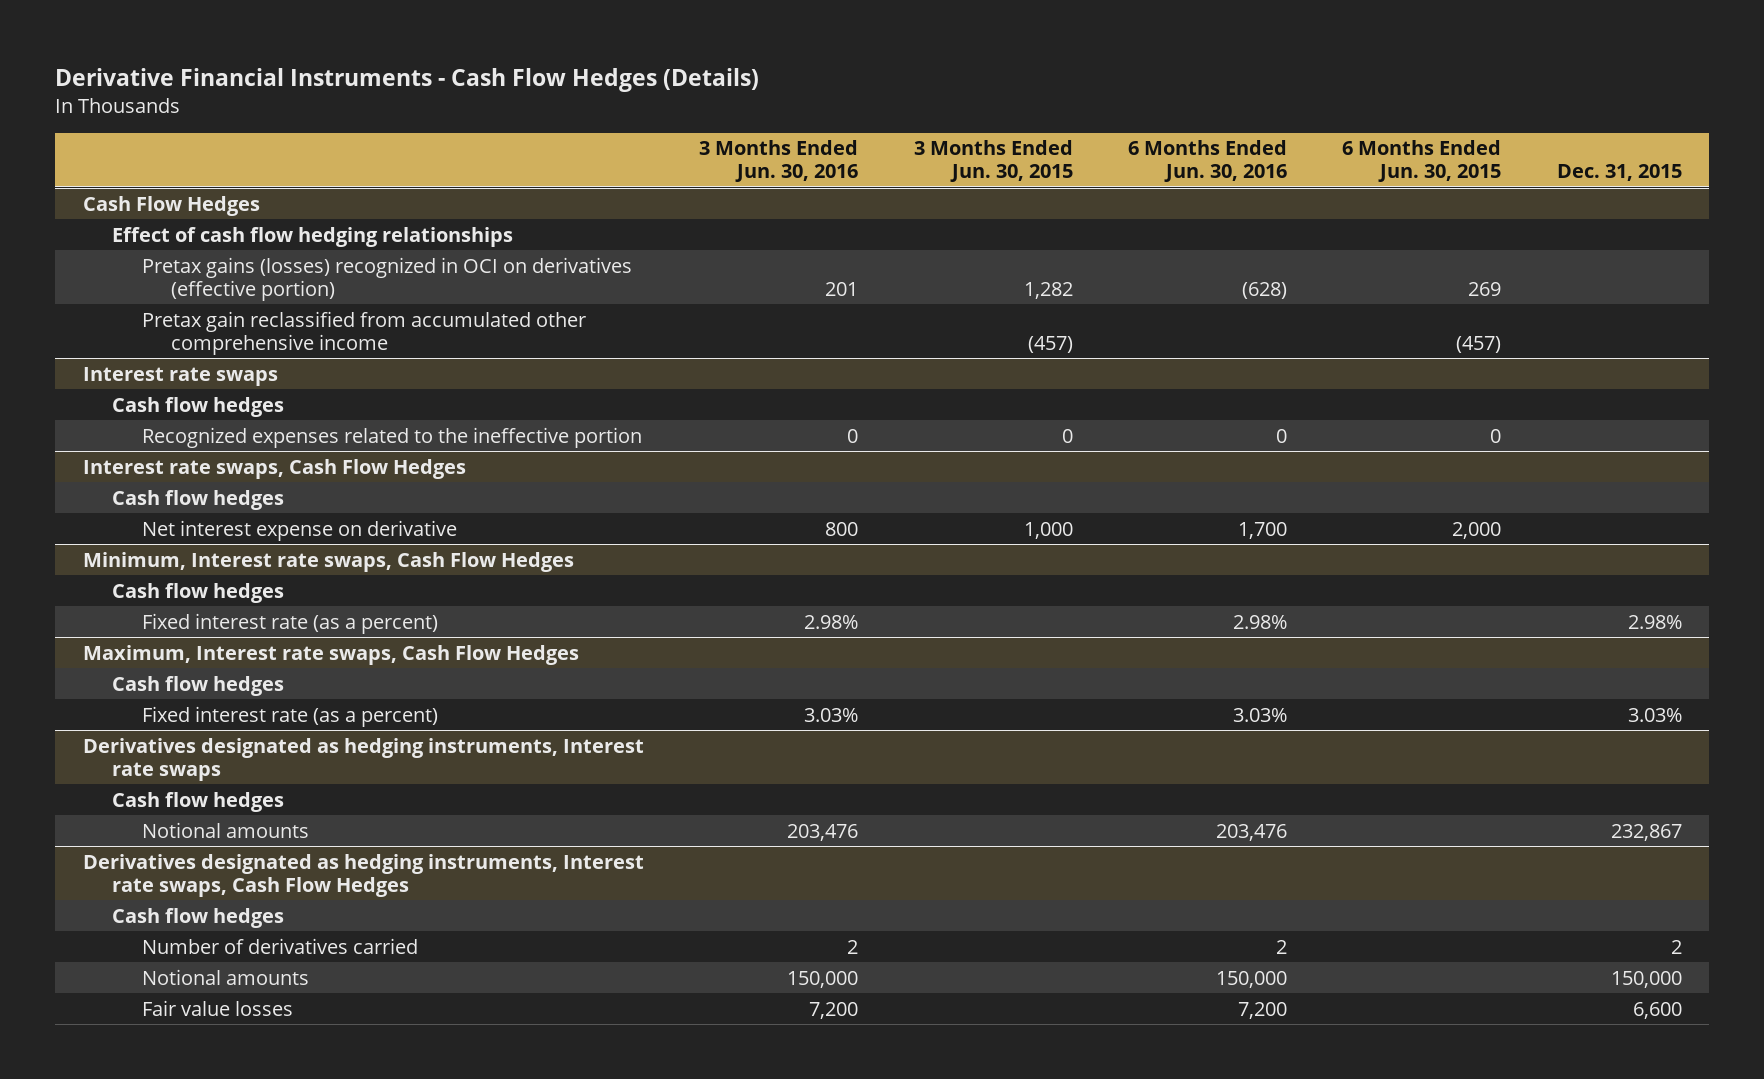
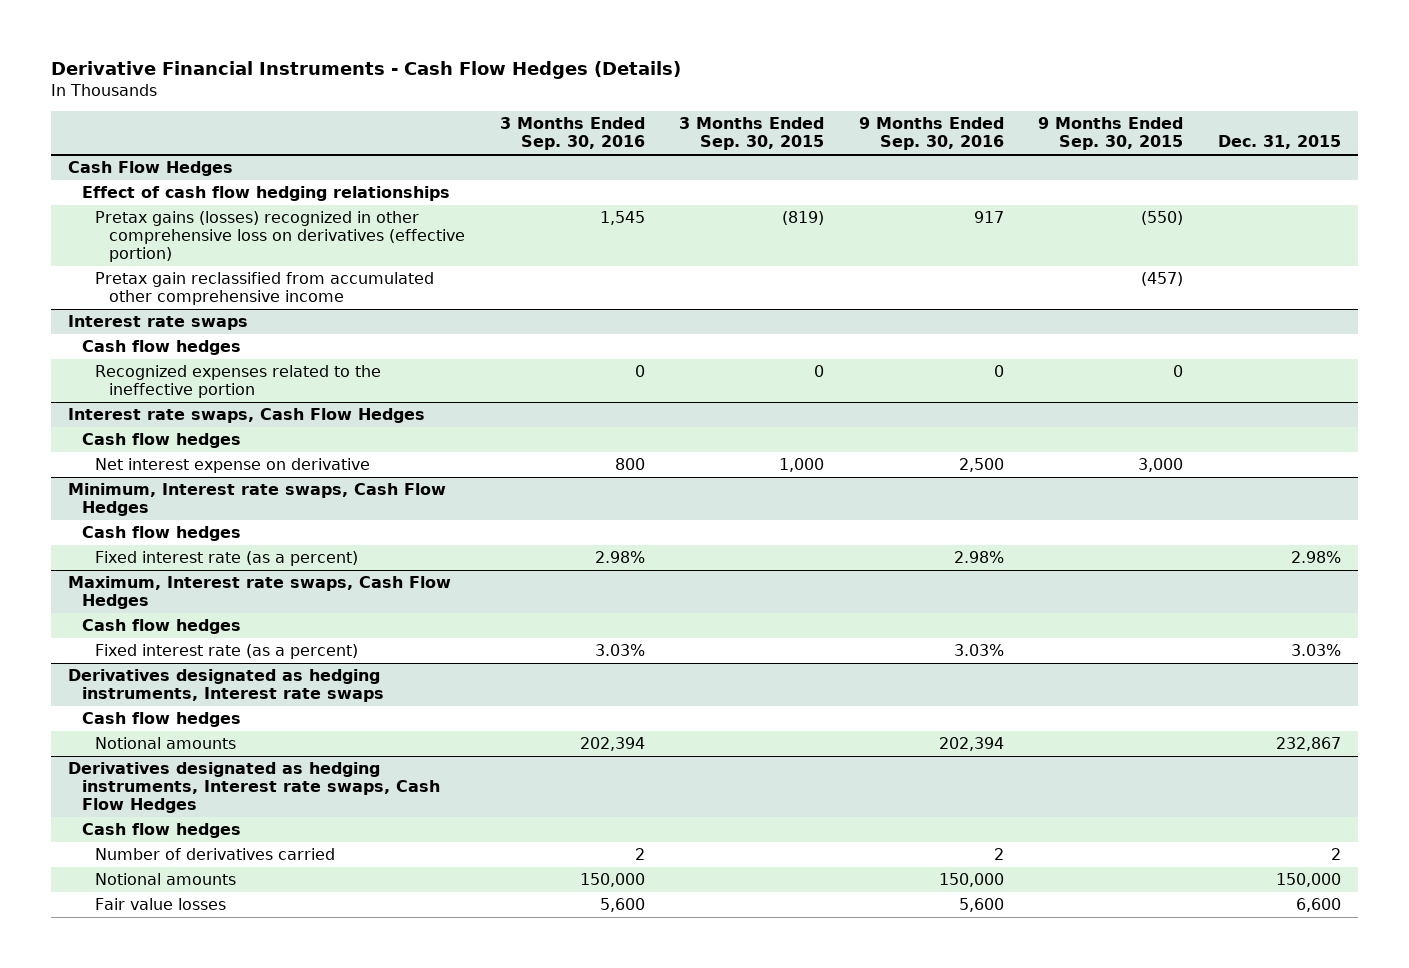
- | 3 Months Ended Jun. 30, 2016 | 3 Months Ended Jun. 30, 2015 | 6 Months Ended Jun. 30, 2016 | 6 Months Ended Jun. 30, 2015 | Dec. 31, 2015
+ | 3 Months Ended Sep. 30, 2016 | 3 Months Ended Sep. 30, 2015 | 9 Months Ended Sep. 30, 2016 | 9 Months Ended Sep. 30, 2015 | Dec. 31, 2015
@ Cash Flow Hedges
- Pretax gains (losses) recognized in OCI on derivatives (effective portion) | 201 | 1,282 | (628) | 269 |
+ Pretax gains (losses) recognized in other comprehensive loss on derivatives (effective portion) | 1,545 | (819) | 917 | (550) |

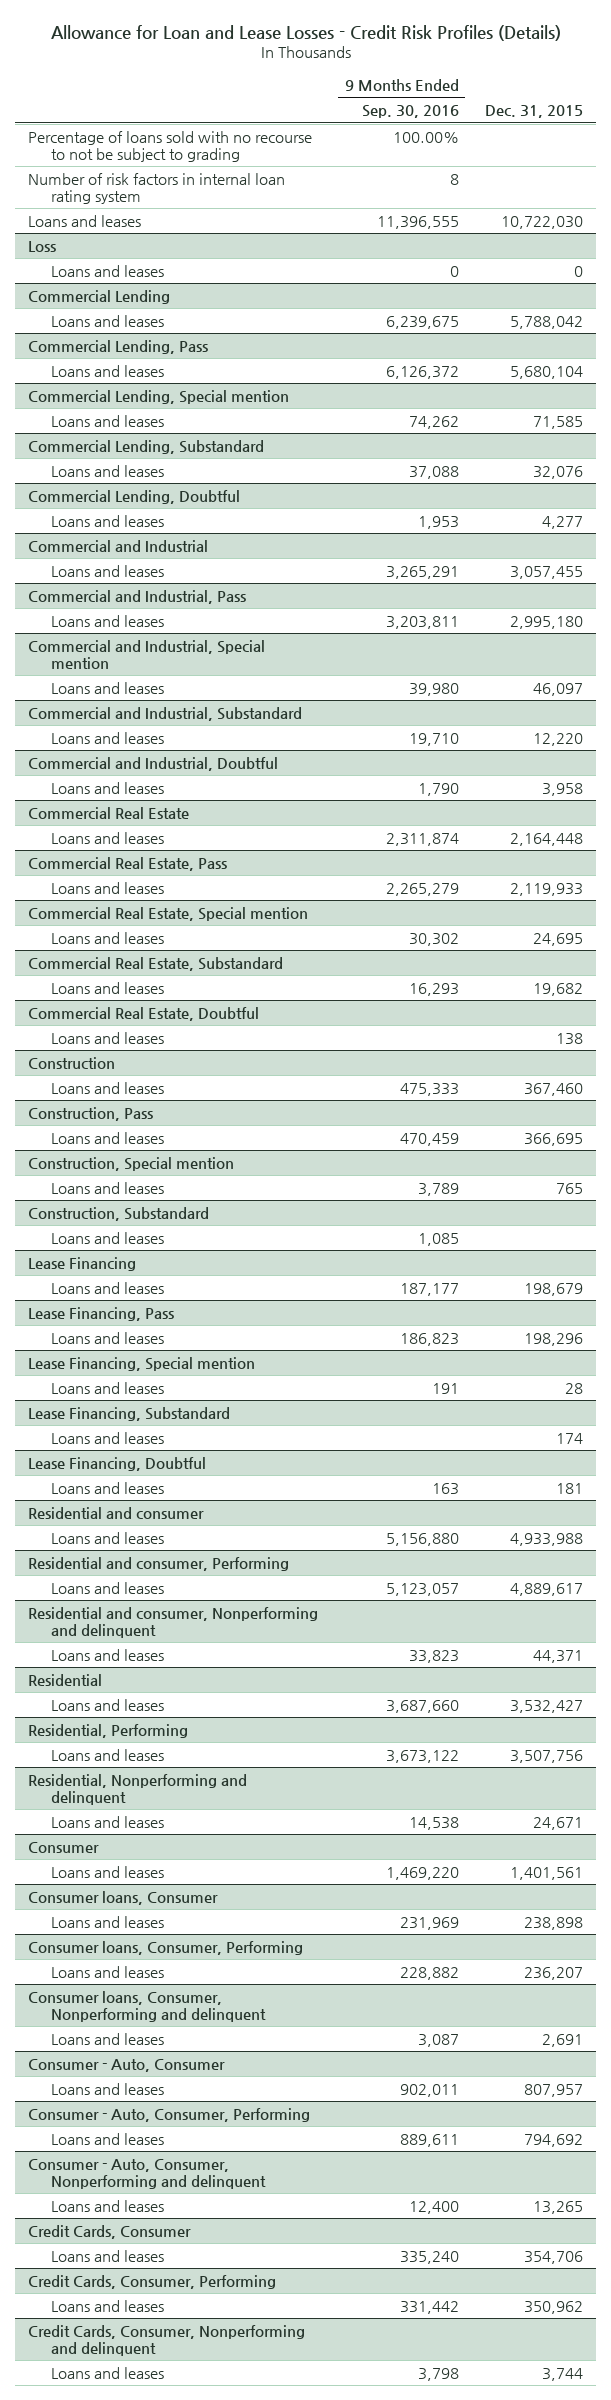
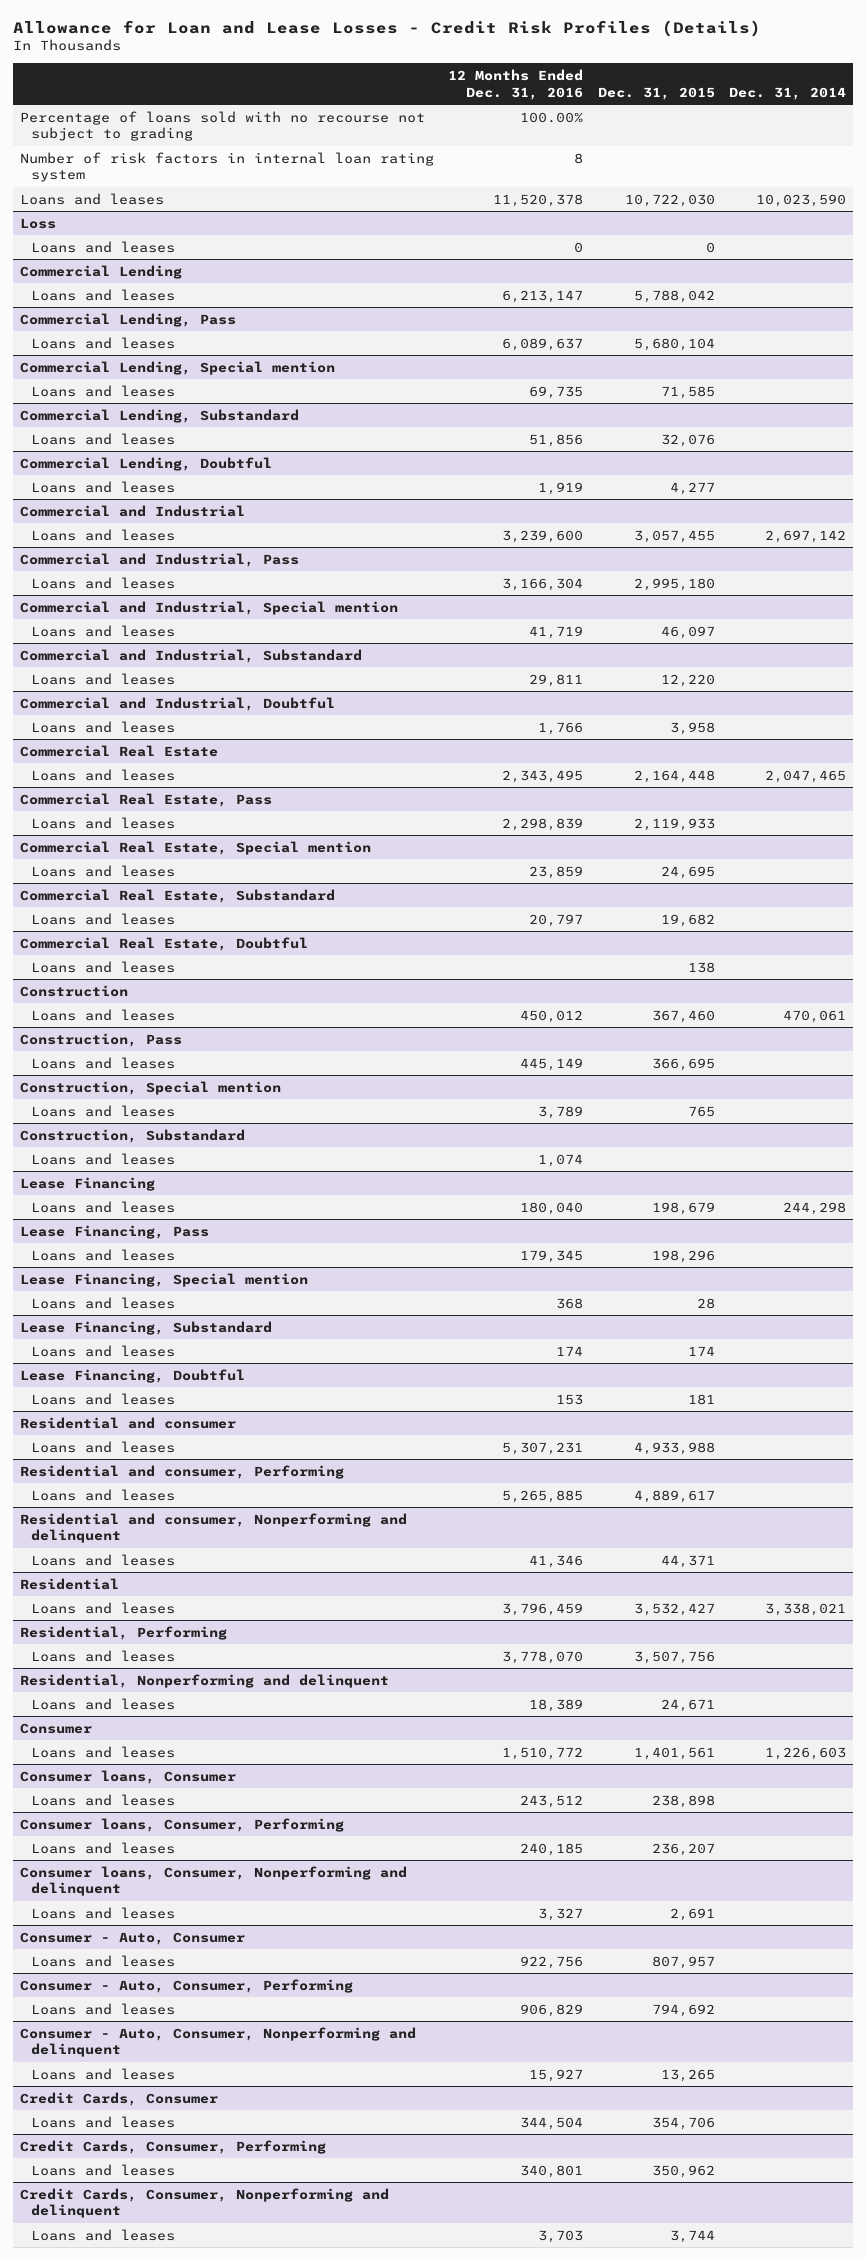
- | 9 Months Ended Sep. 30, 2016 | Dec. 31, 2015
+ | 12 Months Ended Dec. 31, 2016 | Dec. 31, 2015 | Dec. 31, 2014
- Percentage of loans sold with no recourse to not be subject to grading | 100.00% |
+ Percentage of loans sold with no recourse not subject to grading | 100.00% | |

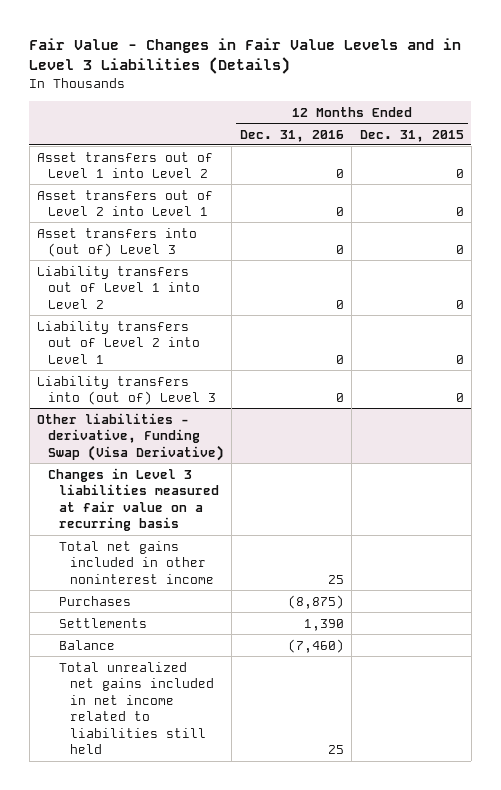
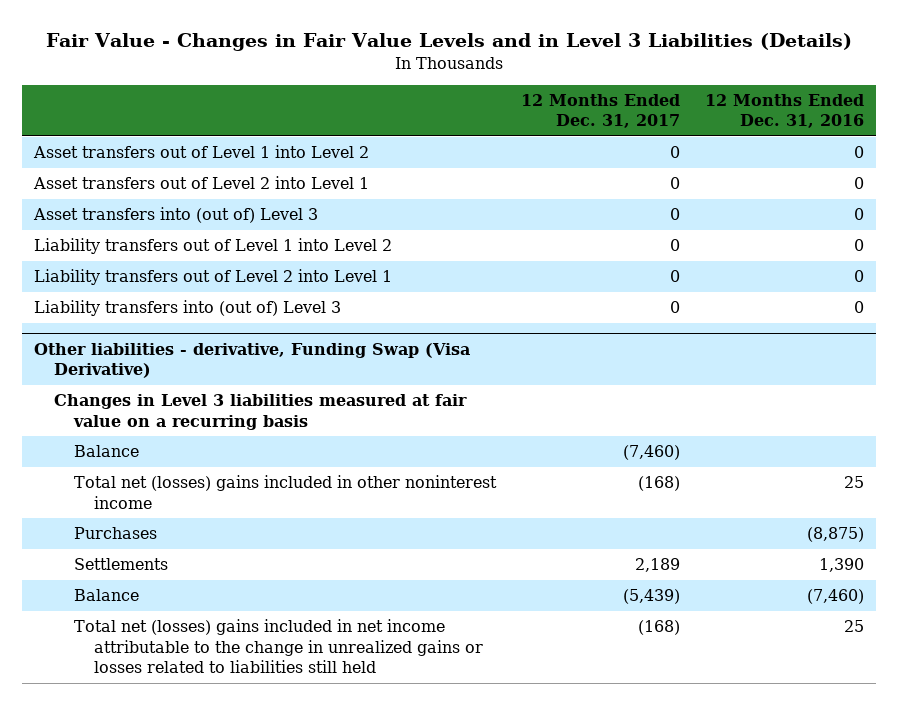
- | 12 Months Ended Dec. 31, 2016 | 12 Months Ended Dec. 31, 2015
+ | 12 Months Ended Dec. 31, 2017 | 12 Months Ended Dec. 31, 2016
@ Other liabilities - derivative, Funding Swap (Visa Derivative)
- Total net gains included in other noninterest income | 25 |
+ Balance | (7,460) |
+ Total net (losses) gains included in other noninterest income | (168) | 25
- Total unrealized net gains included in net income related to liabilities still held | 25 |
+ Total net (losses) gains included in net income attributable to the change in unrealized gains or losses related to liabilities still held | (168) | 25

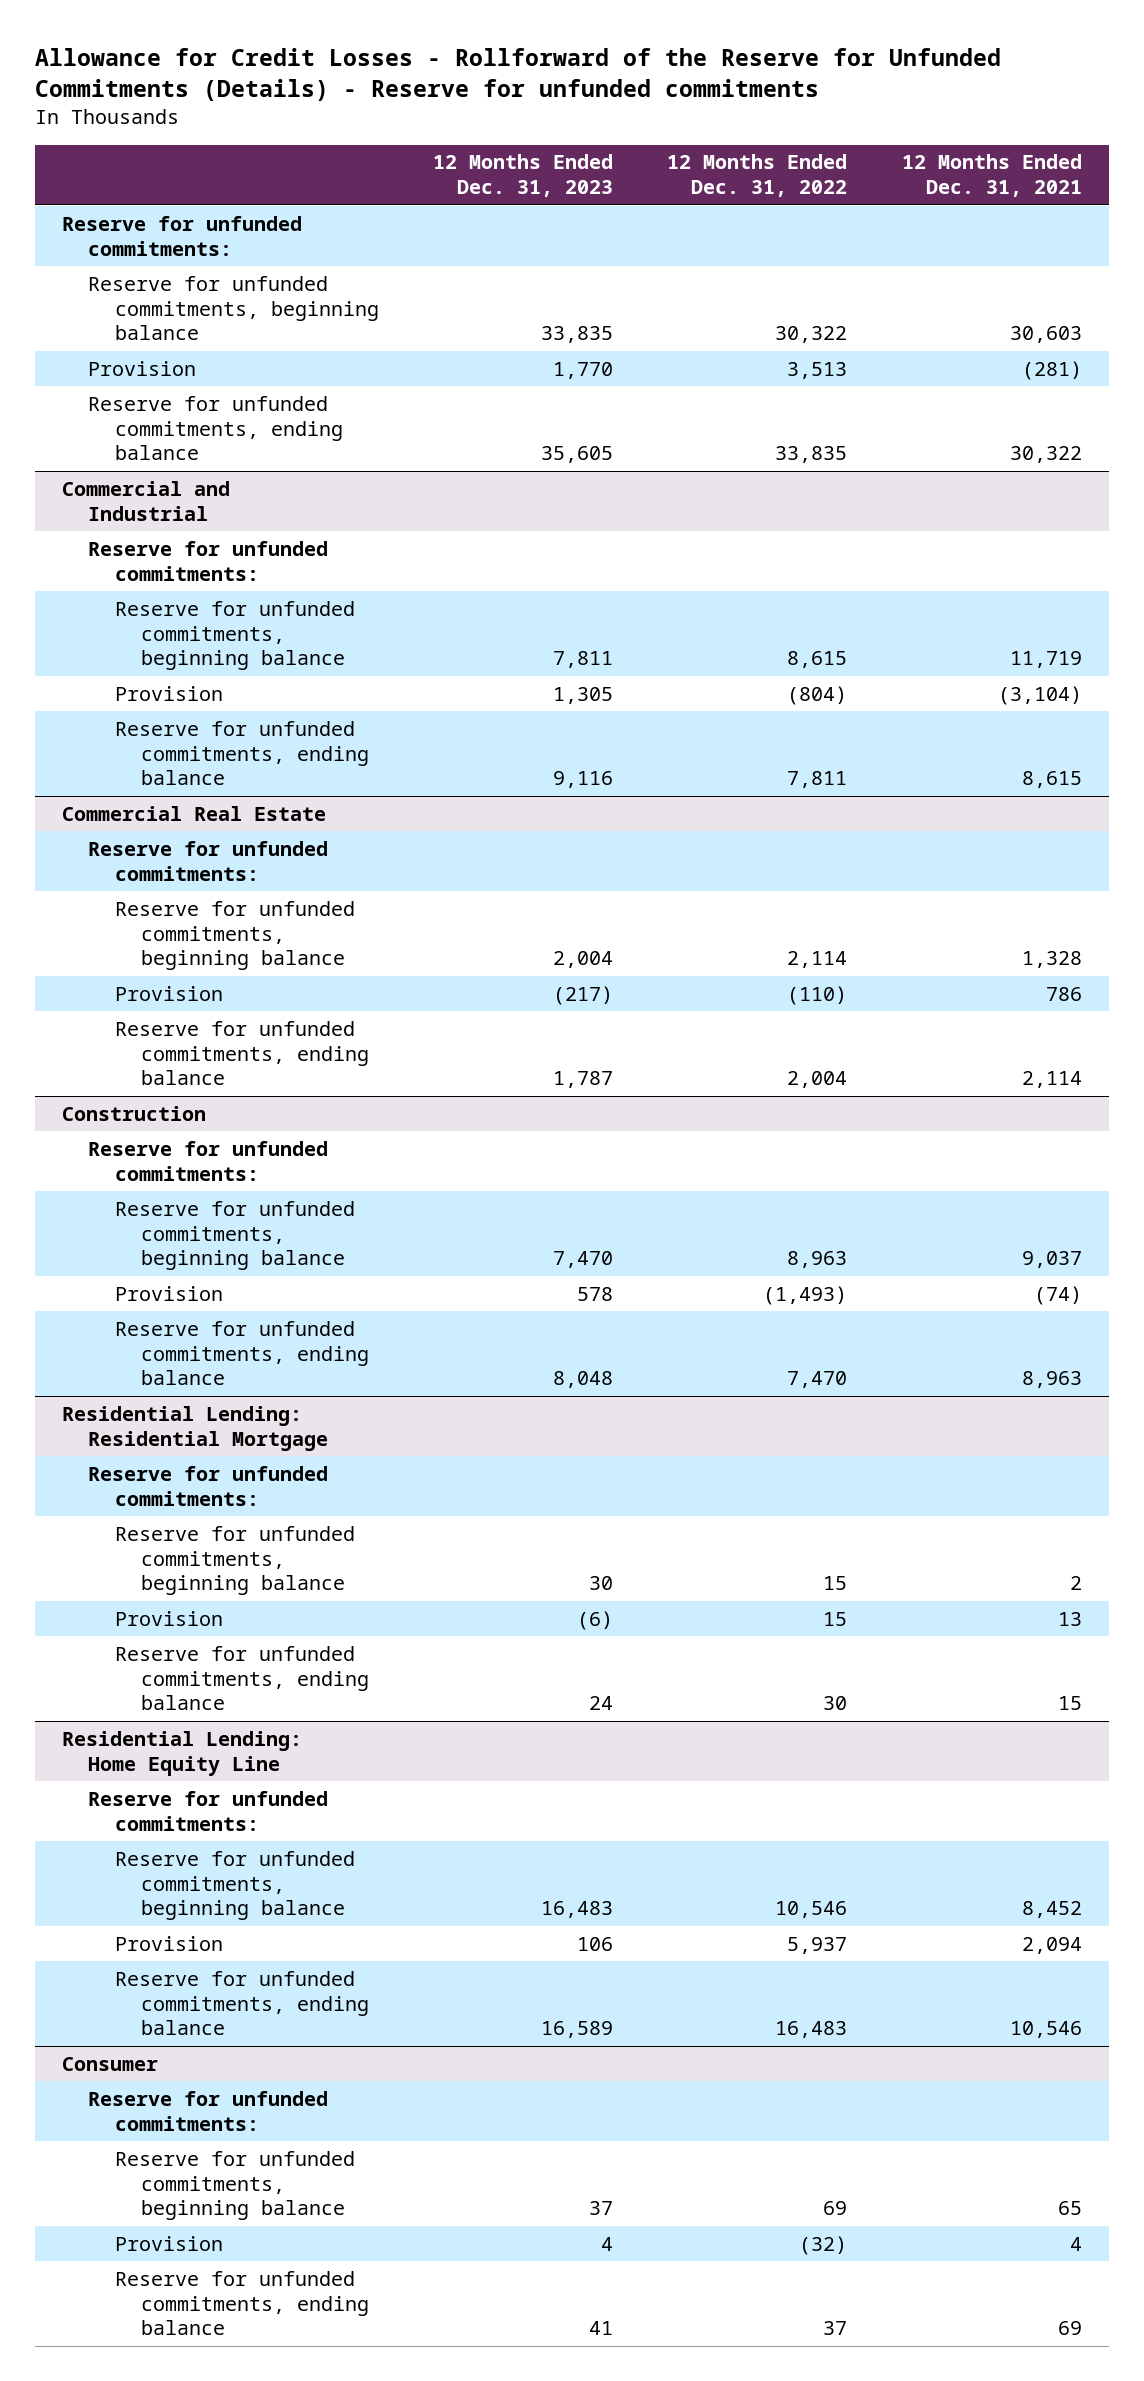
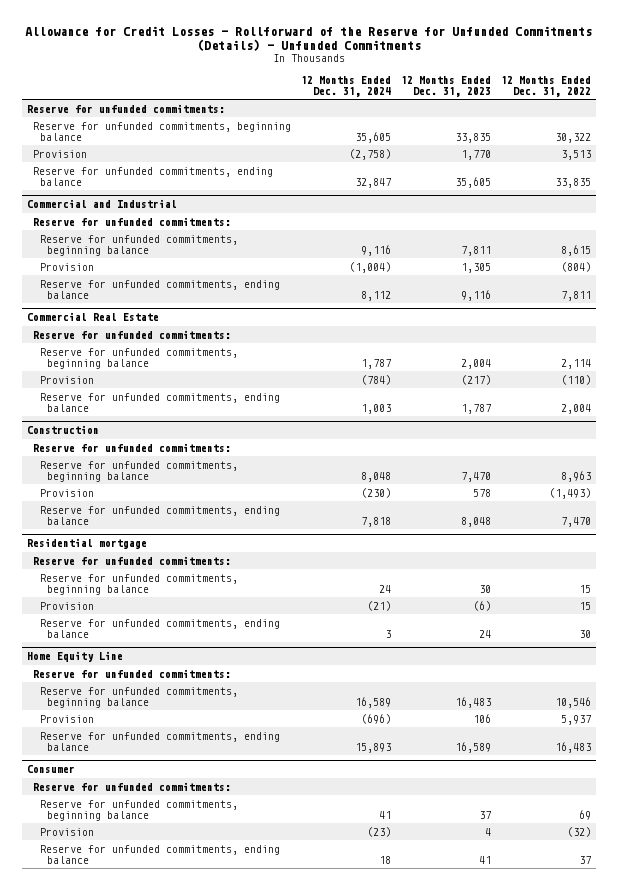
- Allowance for Credit Losses - Rollforward of the Reserve for Unfunded Commitments (Details) - Reserve for unfunded commitments
+ Allowance for Credit Losses - Rollforward of the Reserve for Unfunded Commitments (Details) - Unfunded Commitments
- | 12 Months Ended Dec. 31, 2023 | 12 Months Ended Dec. 31, 2022 | 12 Months Ended Dec. 31, 2021
+ | 12 Months Ended Dec. 31, 2024 | 12 Months Ended Dec. 31, 2023 | 12 Months Ended Dec. 31, 2022
- Residential Lending: Residential Mortgage
+ Residential mortgage
- Residential Lending: Home Equity Line
+ Home Equity Line

